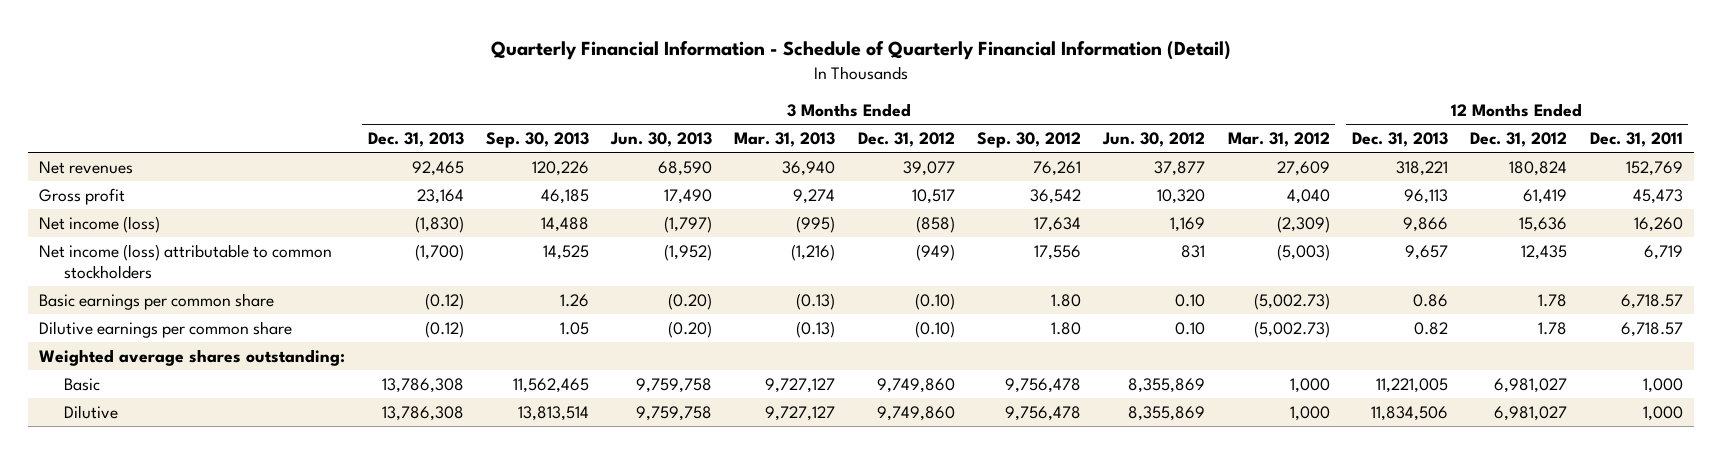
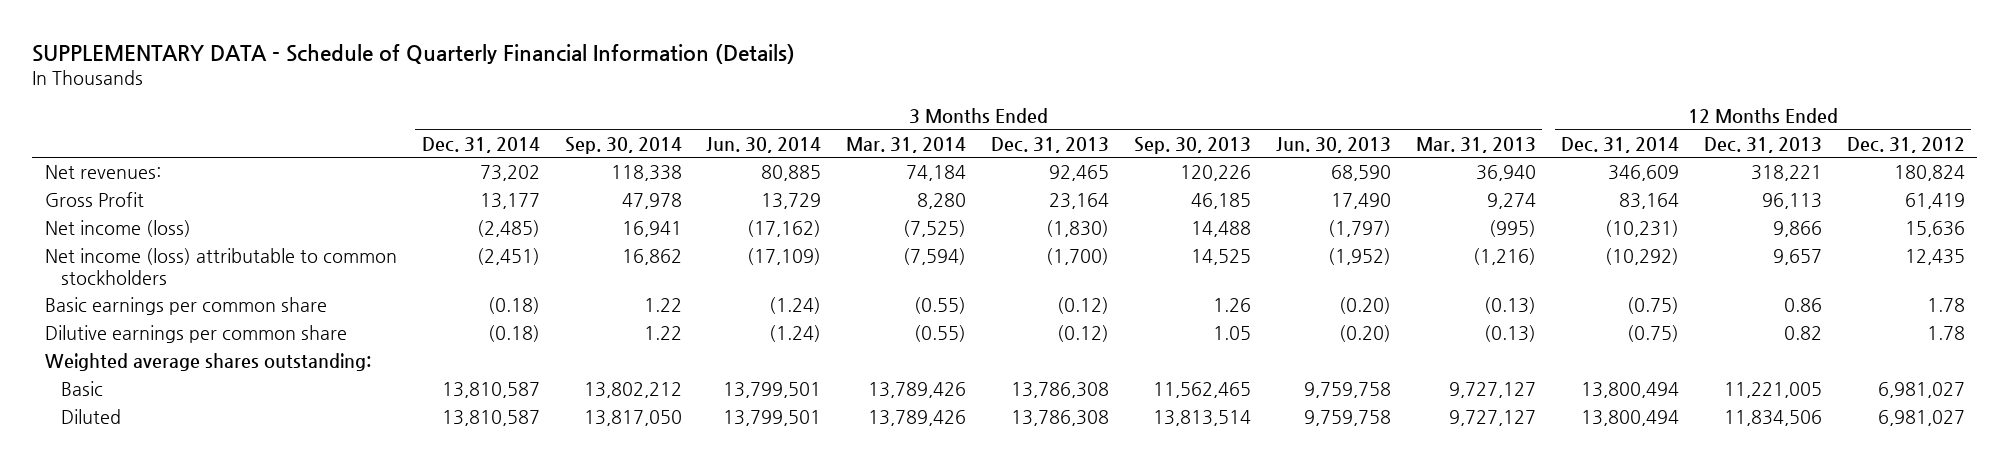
- Quarterly Financial Information - Schedule of Quarterly Financial Information (Detail)
+ SUPPLEMENTARY DATA - Schedule of Quarterly Financial Information (Details)
- | 3 Months Ended Dec. 31, 2013 | 3 Months Ended Sep. 30, 2013 | 3 Months Ended Jun. 30, 2013 | 3 Months Ended Mar. 31, 2013 | 3 Months Ended Dec. 31, 2012 | 3 Months Ended Sep. 30, 2012 | 3 Months Ended Jun. 30, 2012 | 3 Months Ended Mar. 31, 2012 | 12 Months Ended Dec. 31, 2013 | 12 Months Ended Dec. 31, 2012 | 12 Months Ended Dec. 31, 2011
+ | 3 Months Ended Dec. 31, 2014 | 3 Months Ended Sep. 30, 2014 | 3 Months Ended Jun. 30, 2014 | 3 Months Ended Mar. 31, 2014 | 3 Months Ended Dec. 31, 2013 | 3 Months Ended Sep. 30, 2013 | 3 Months Ended Jun. 30, 2013 | 3 Months Ended Mar. 31, 2013 | 12 Months Ended Dec. 31, 2014 | 12 Months Ended Dec. 31, 2013 | 12 Months Ended Dec. 31, 2012
- Net revenues | 92,465 | 120,226 | 68,590 | 36,940 | 39,077 | 76,261 | 37,877 | 27,609 | 318,221 | 180,824 | 152,769
- Gross profit | 23,164 | 46,185 | 17,490 | 9,274 | 10,517 | 36,542 | 10,320 | 4,040 | 96,113 | 61,419 | 45,473
+ Net revenues: | 73,202 | 118,338 | 80,885 | 74,184 | 92,465 | 120,226 | 68,590 | 36,940 | 346,609 | 318,221 | 180,824
+ Gross Profit | 13,177 | 47,978 | 13,729 | 8,280 | 23,164 | 46,185 | 17,490 | 9,274 | 83,164 | 96,113 | 61,419
- Dilutive | 13,786,308 | 13,813,514 | 9,759,758 | 9,727,127 | 9,749,860 | 9,756,478 | 8,355,869 | 1,000 | 11,834,506 | 6,981,027 | 1,000
+ Diluted | 13,810,587 | 13,817,050 | 13,799,501 | 13,789,426 | 13,786,308 | 13,813,514 | 9,759,758 | 9,727,127 | 13,800,494 | 11,834,506 | 6,981,027

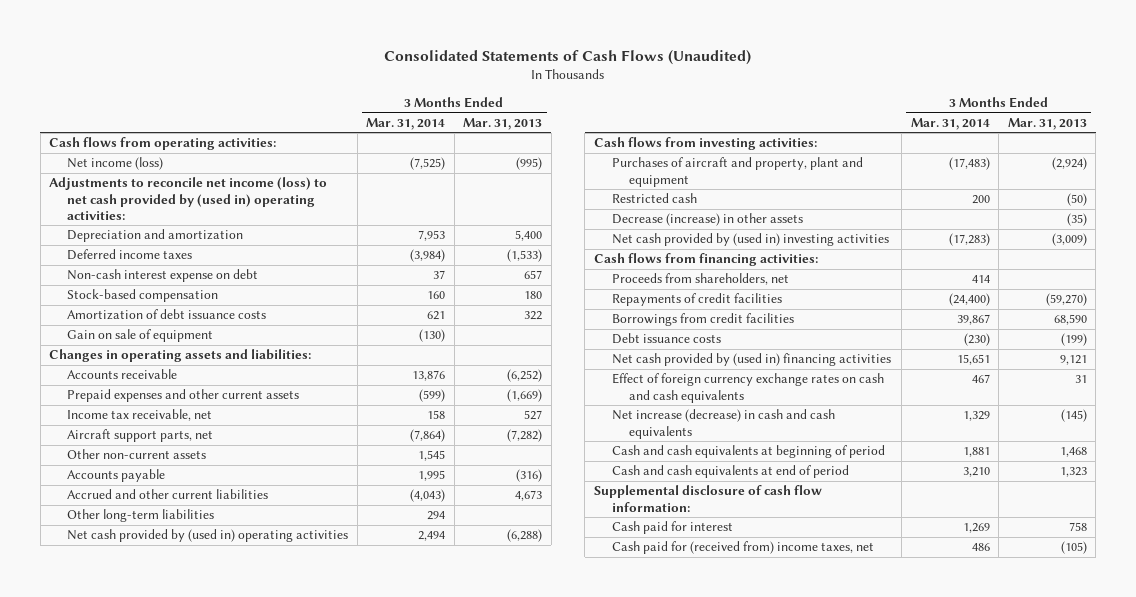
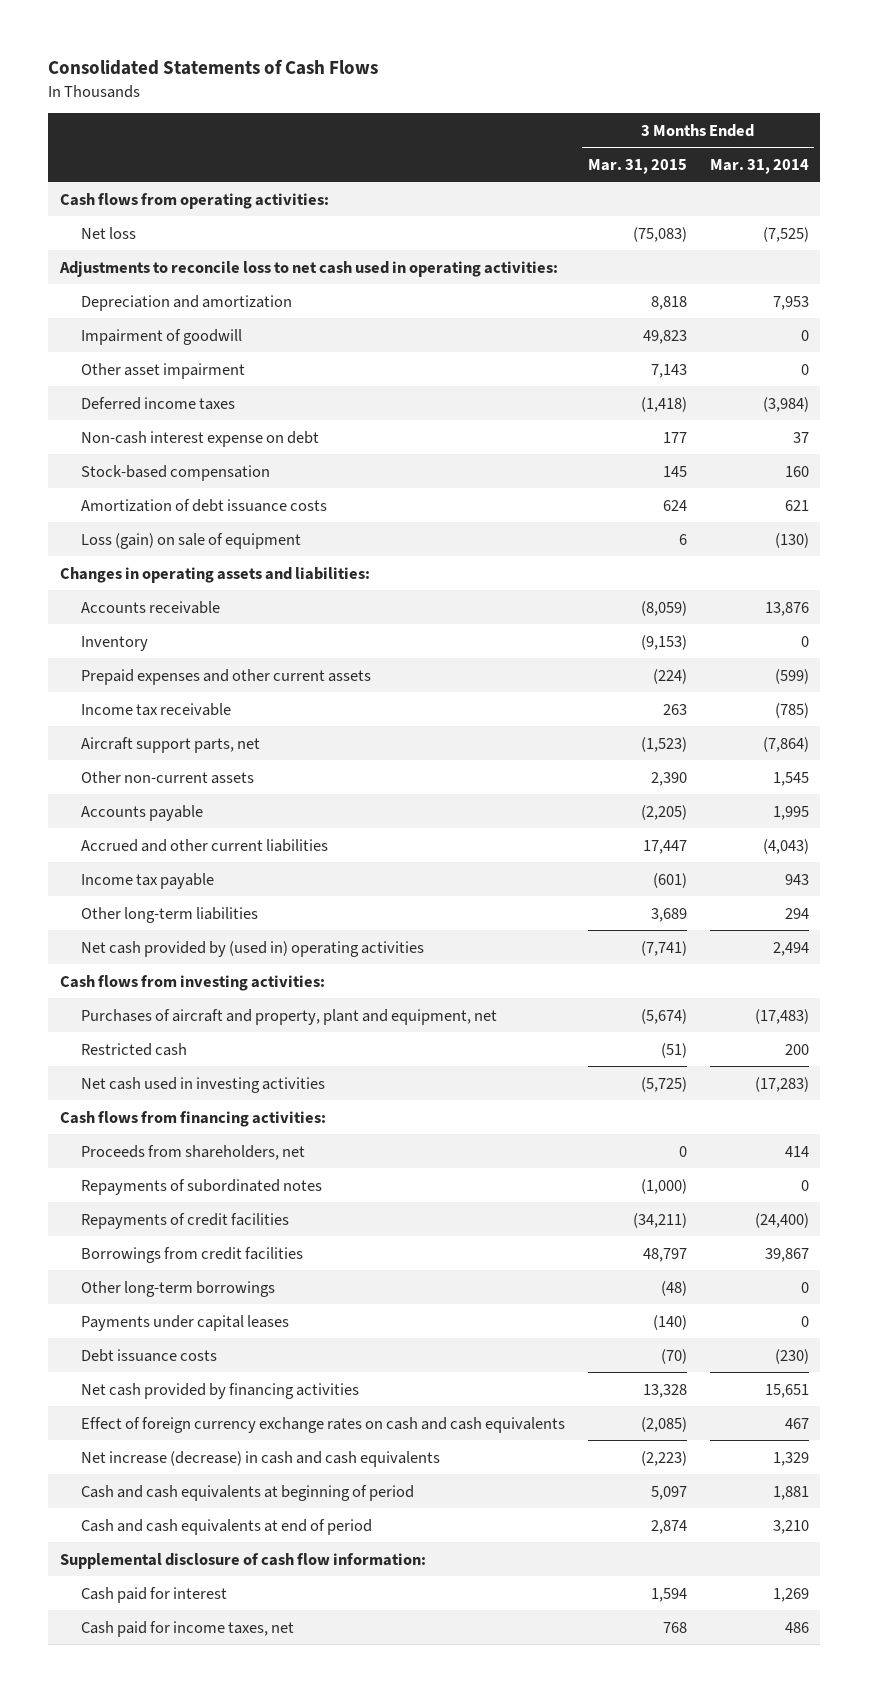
- Consolidated Statements of Cash Flows (Unaudited)
+ Consolidated Statements of Cash Flows
- | 3 Months Ended Mar. 31, 2014 | 3 Months Ended Mar. 31, 2013
+ | 3 Months Ended Mar. 31, 2015 | 3 Months Ended Mar. 31, 2014
- Net income (loss) | (7,525) | (995)
- Adjustments to reconcile net income (loss) to net cash provided by (used in) operating activities:
+ Net loss | (75,083) | (7,525)
+ Adjustments to reconcile loss to net cash used in operating activities:
+ Impairment of goodwill | 49,823 | 0
+ Other asset impairment | 7,143 | 0
- Gain on sale of equipment | (130) |
+ Loss (gain) on sale of equipment | 6 | (130)
+ Inventory | (9,153) | 0
- Income tax receivable, net | 158 | 527
+ Income tax receivable | 263 | (785)
+ Income tax payable | (601) | 943
- Purchases of aircraft and property, plant and equipment | (17,483) | (2,924)
+ Purchases of aircraft and property, plant and equipment, net | (5,674) | (17,483)
- Decrease (increase) in other assets | | (35)
- Net cash provided by (used in) investing activities | (17,283) | (3,009)
+ Net cash used in investing activities | (5,725) | (17,283)
+ Repayments of subordinated notes | (1,000) | 0
+ Other long-term borrowings | (48) | 0
+ Payments under capital leases | (140) | 0
- Net cash provided by (used in) financing activities | 15,651 | 9,121
+ Net cash provided by financing activities | 13,328 | 15,651
- Cash paid for (received from) income taxes, net | 486 | (105)
+ Cash paid for income taxes, net | 768 | 486

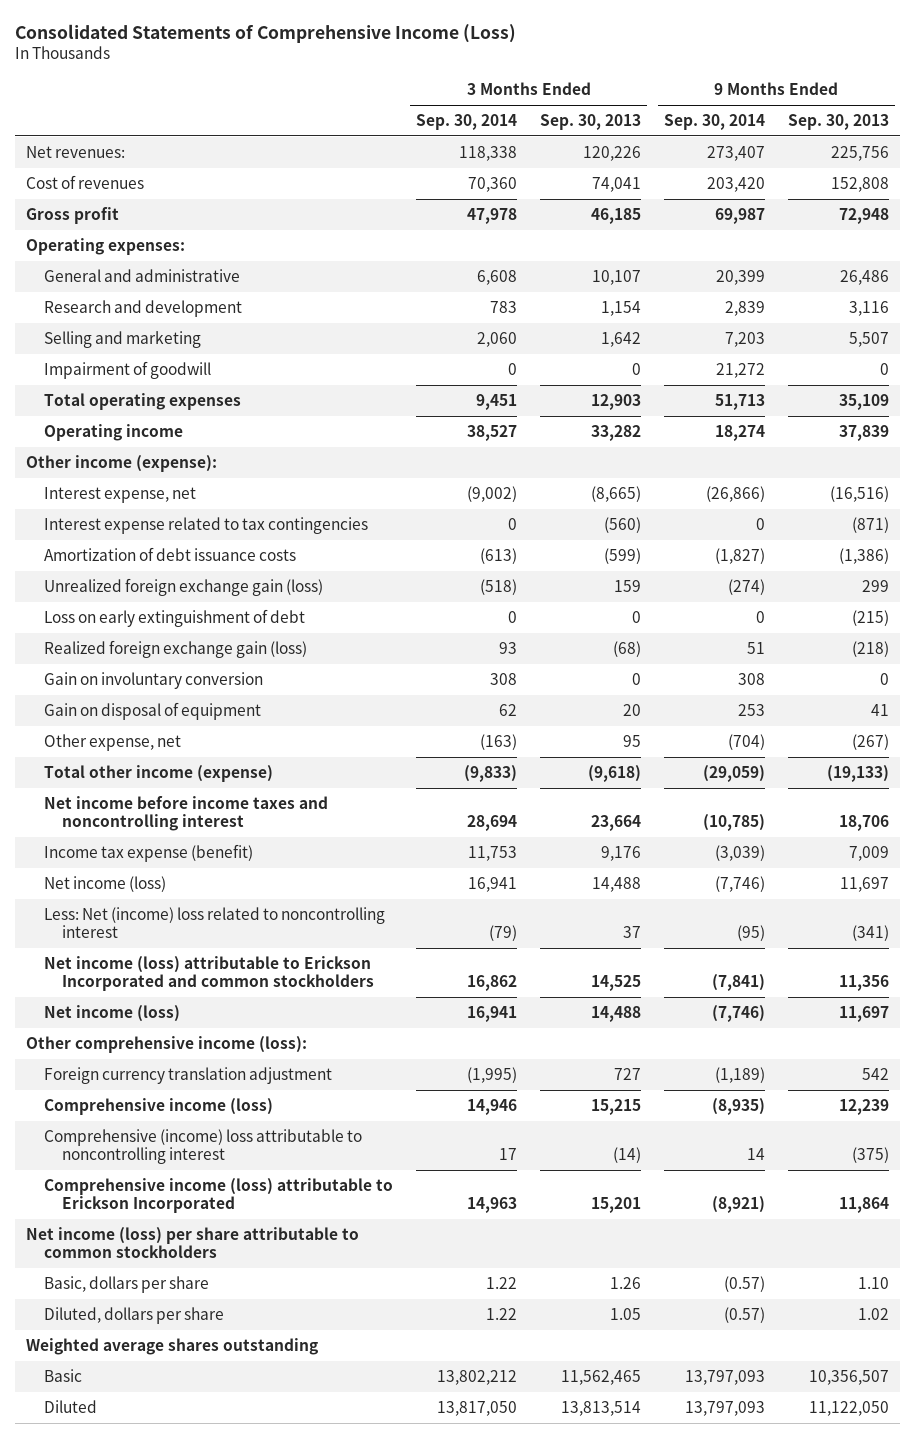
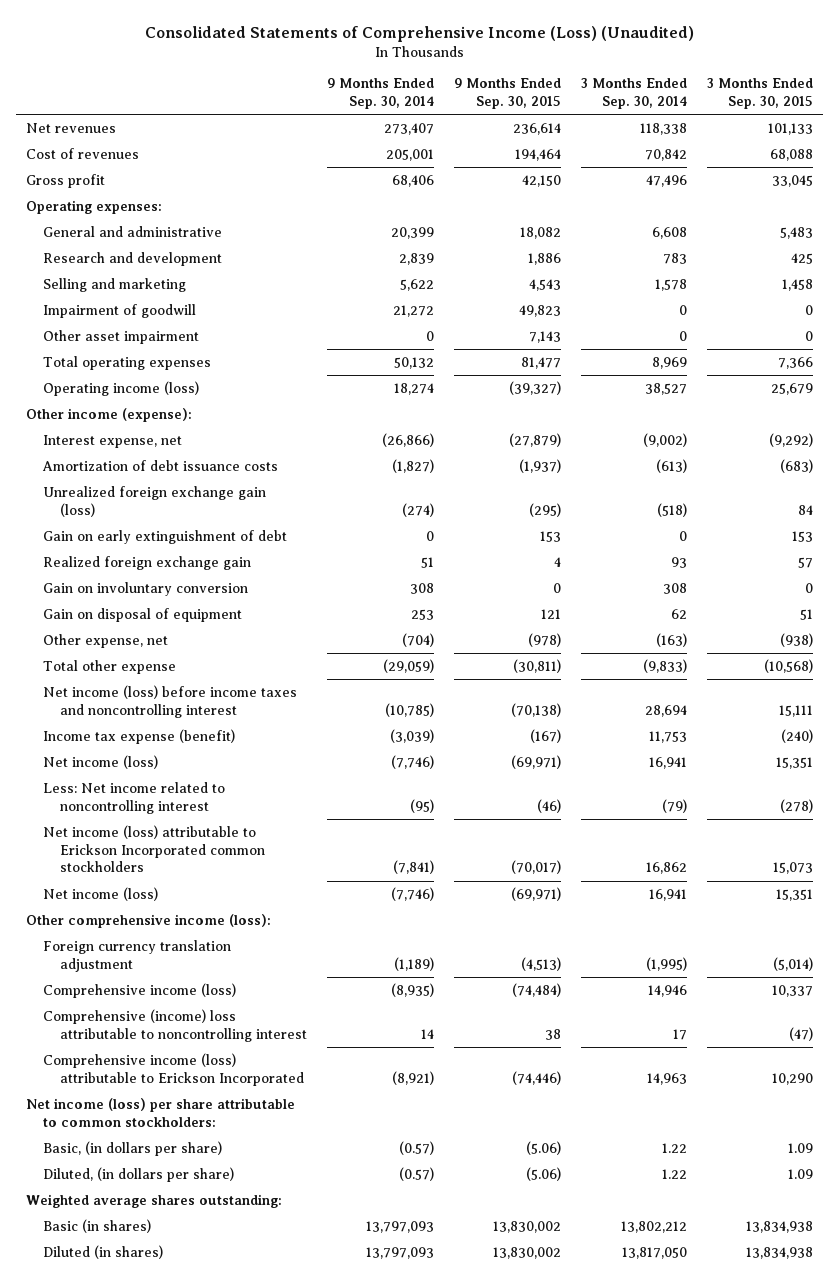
- Consolidated Statements of Comprehensive Income (Loss)
+ Consolidated Statements of Comprehensive Income (Loss) (Unaudited)
- | 3 Months Ended Sep. 30, 2014 | 3 Months Ended Sep. 30, 2013 | 9 Months Ended Sep. 30, 2014 | 9 Months Ended Sep. 30, 2013
+ | 9 Months Ended Sep. 30, 2014 | 9 Months Ended Sep. 30, 2015 | 3 Months Ended Sep. 30, 2014 | 3 Months Ended Sep. 30, 2015
- Net revenues: | 118,338 | 120,226 | 273,407 | 225,756
- Cost of revenues | 70,360 | 74,041 | 203,420 | 152,808
- Gross profit | 47,978 | 46,185 | 69,987 | 72,948
+ Net revenues | 273,407 | 236,614 | 118,338 | 101,133
+ Cost of revenues | 205,001 | 194,464 | 70,842 | 68,088
+ Gross profit | 68,406 | 42,150 | 47,496 | 33,045
- Selling and marketing | 2,060 | 1,642 | 7,203 | 5,507
+ Selling and marketing | 5,622 | 4,543 | 1,578 | 1,458
- Total operating expenses | 9,451 | 12,903 | 51,713 | 35,109
- Operating income | 38,527 | 33,282 | 18,274 | 37,839
+ Other asset impairment | 0 | 7,143 | 0 | 0
+ Total operating expenses | 50,132 | 81,477 | 8,969 | 7,366
+ Operating income (loss) | 18,274 | (39,327) | 38,527 | 25,679
- Interest expense related to tax contingencies | 0 | (560) | 0 | (871)
- Loss on early extinguishment of debt | 0 | 0 | 0 | (215)
- Realized foreign exchange gain (loss) | 93 | (68) | 51 | (218)
+ Gain on early extinguishment of debt | 0 | 153 | 0 | 153
+ Realized foreign exchange gain | 51 | 4 | 93 | 57
- Total other income (expense) | (9,833) | (9,618) | (29,059) | (19,133)
- Net income before income taxes and noncontrolling interest | 28,694 | 23,664 | (10,785) | 18,706
+ Total other expense | (29,059) | (30,811) | (9,833) | (10,568)
+ Net income (loss) before income taxes and noncontrolling interest | (10,785) | (70,138) | 28,694 | 15,111
- Less: Net (income) loss related to noncontrolling interest | (79) | 37 | (95) | (341)
- Net income (loss) attributable to Erickson Incorporated and common stockholders | 16,862 | 14,525 | (7,841) | 11,356
+ Less: Net income related to noncontrolling interest | (95) | (46) | (79) | (278)
+ Net income (loss) attributable to Erickson Incorporated common stockholders | (7,841) | (70,017) | 16,862 | 15,073
- Net income (loss) per share attributable to common stockholders
- Basic, dollars per share | 1.22 | 1.26 | (0.57) | 1.10
- Diluted, dollars per share | 1.22 | 1.05 | (0.57) | 1.02
- Weighted average shares outstanding
- Basic | 13,802,212 | 11,562,465 | 13,797,093 | 10,356,507
- Diluted | 13,817,050 | 13,813,514 | 13,797,093 | 11,122,050
+ Net income (loss) per share attributable to common stockholders:
+ Basic, (in dollars per share) | (0.57) | (5.06) | 1.22 | 1.09
+ Diluted, (in dollars per share) | (0.57) | (5.06) | 1.22 | 1.09
+ Weighted average shares outstanding:
+ Basic (in shares) | 13,797,093 | 13,830,002 | 13,802,212 | 13,834,938
+ Diluted (in shares) | 13,797,093 | 13,830,002 | 13,817,050 | 13,834,938

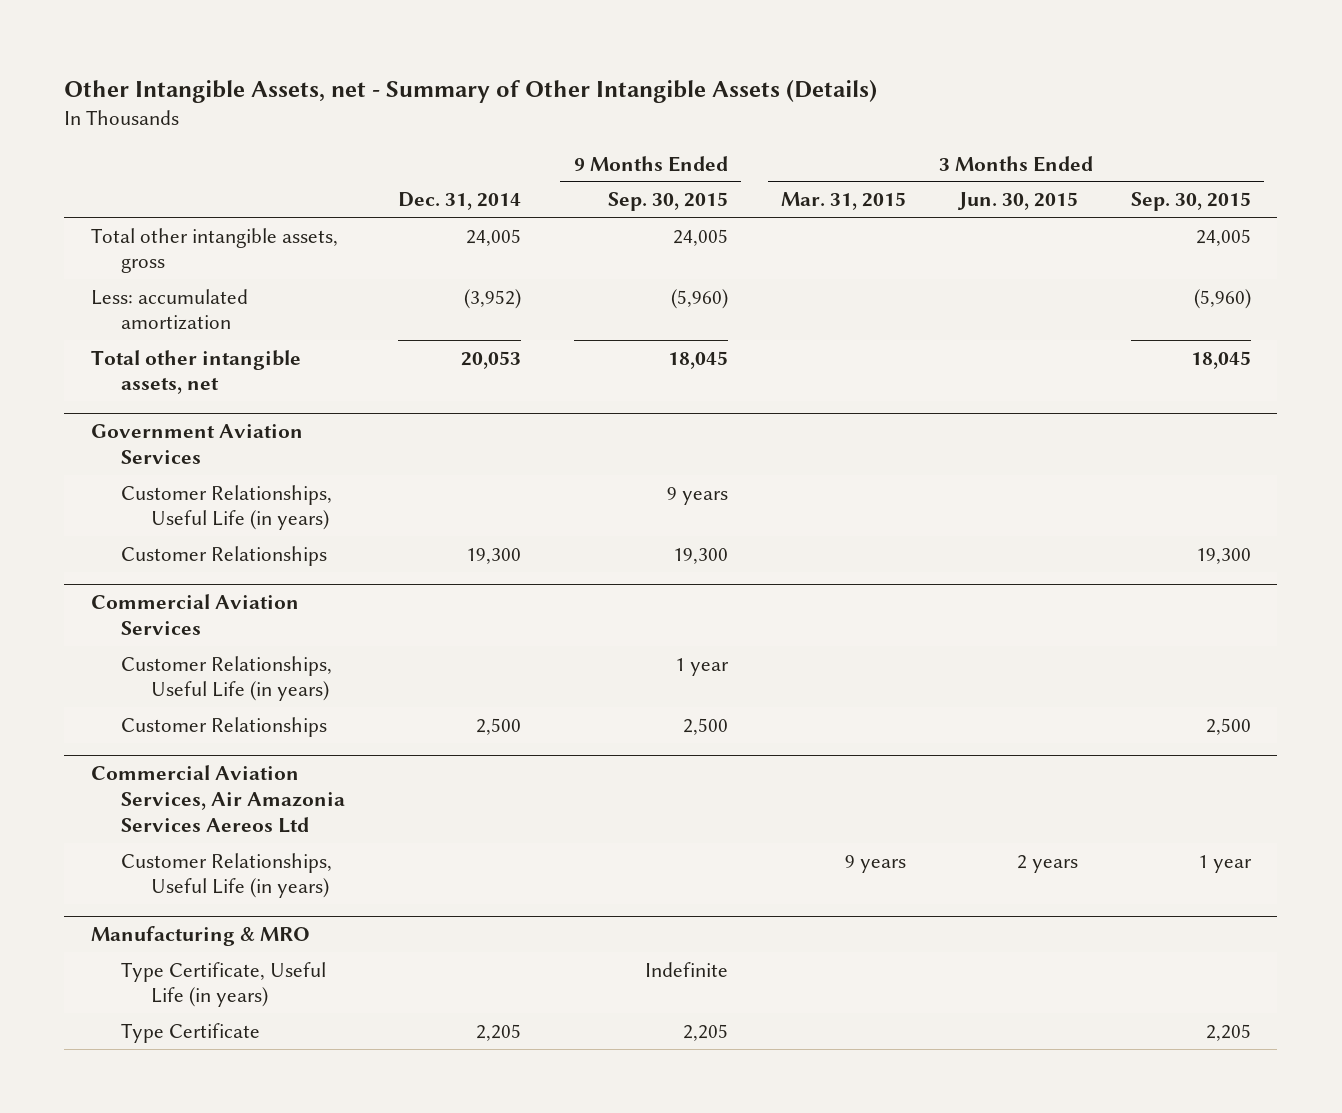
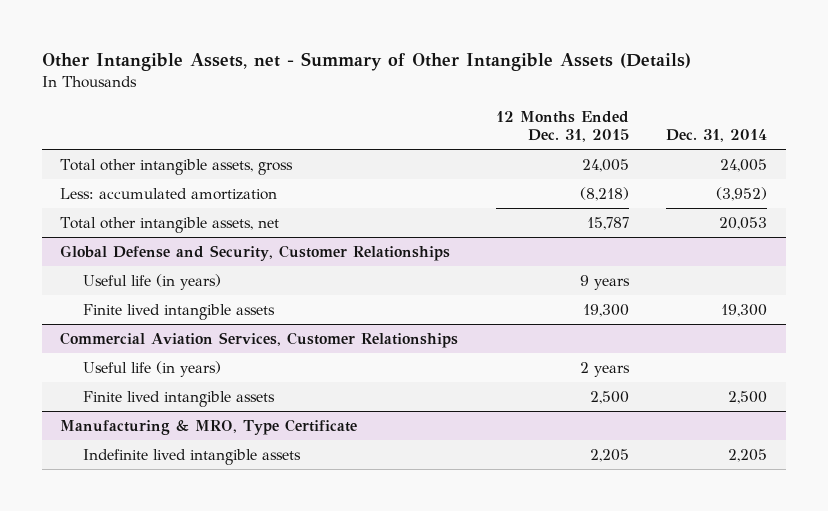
- | Dec. 31, 2014 | 9 Months Ended Sep. 30, 2015 | 3 Months Ended Mar. 31, 2015 | 3 Months Ended Jun. 30, 2015 | 3 Months Ended Sep. 30, 2015
+ | 12 Months Ended Dec. 31, 2015 | Dec. 31, 2014
- Government Aviation Services
- Customer Relationships, Useful Life (in years) | | 9 years | | |
- Customer Relationships | 19,300 | 19,300 | | | 19,300
- Commercial Aviation Services
- Customer Relationships, Useful Life (in years) | | 1 year | | |
- Customer Relationships | 2,500 | 2,500 | | | 2,500
- Commercial Aviation Services, Air Amazonia Services Aereos Ltd
- Customer Relationships, Useful Life (in years) | | | 9 years | 2 years | 1 year
- Manufacturing & MRO
- Type Certificate, Useful Life (in years) | | Indefinite | | |
- Type Certificate | 2,205 | 2,205 | | | 2,205
+ Global Defense and Security, Customer Relationships
+ Useful life (in years) | 9 years |
+ Finite lived intangible assets | 19,300 | 19,300
+ Commercial Aviation Services, Customer Relationships
+ Useful life (in years) | 2 years |
+ Finite lived intangible assets | 2,500 | 2,500
+ Manufacturing & MRO, Type Certificate
+ Indefinite lived intangible assets | 2,205 | 2,205

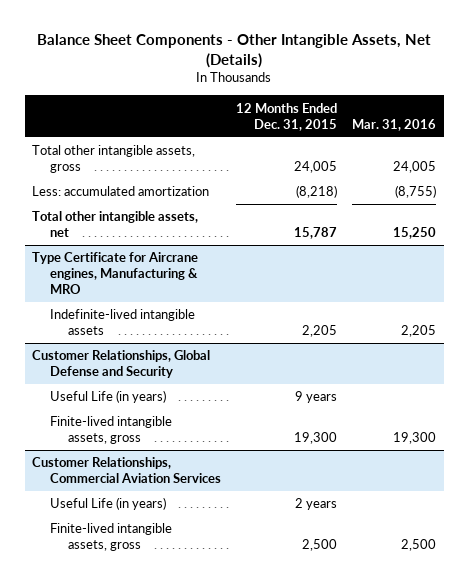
- Other Intangible Assets, net - Summary of Other Intangible Assets (Details)
+ Balance Sheet Components - Other Intangible Assets, Net (Details)
- | 12 Months Ended Dec. 31, 2015 | Dec. 31, 2014
+ | 12 Months Ended Dec. 31, 2015 | Mar. 31, 2016
- Global Defense and Security, Customer Relationships
- Useful life (in years) | 9 years |
- Finite lived intangible assets | 19,300 | 19,300
- Commercial Aviation Services, Customer Relationships
- Useful life (in years) | 2 years |
- Finite lived intangible assets | 2,500 | 2,500
- Manufacturing & MRO, Type Certificate
- Indefinite lived intangible assets | 2,205 | 2,205
+ Type Certificate for Aircrane engines, Manufacturing & MRO
+ Indefinite-lived intangible assets | 2,205 | 2,205
+ Customer Relationships, Global Defense and Security
+ Useful Life (in years) | 9 years |
+ Finite-lived intangible assets, gross | 19,300 | 19,300
+ Customer Relationships, Commercial Aviation Services
+ Useful Life (in years) | 2 years |
+ Finite-lived intangible assets, gross | 2,500 | 2,500

